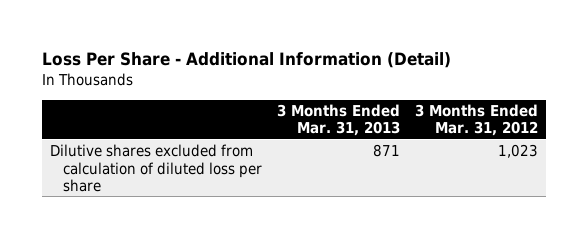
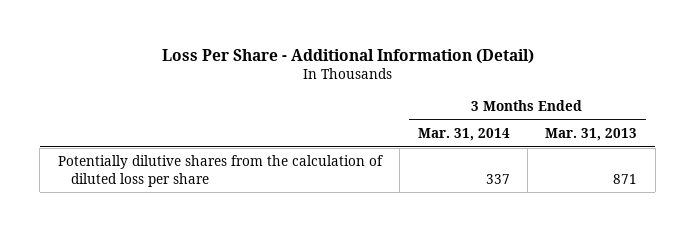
- | 3 Months Ended Mar. 31, 2013 | 3 Months Ended Mar. 31, 2012
+ | 3 Months Ended Mar. 31, 2014 | 3 Months Ended Mar. 31, 2013
- Dilutive shares excluded from calculation of diluted loss per share | 871 | 1,023
+ Potentially dilutive shares from the calculation of diluted loss per share | 337 | 871

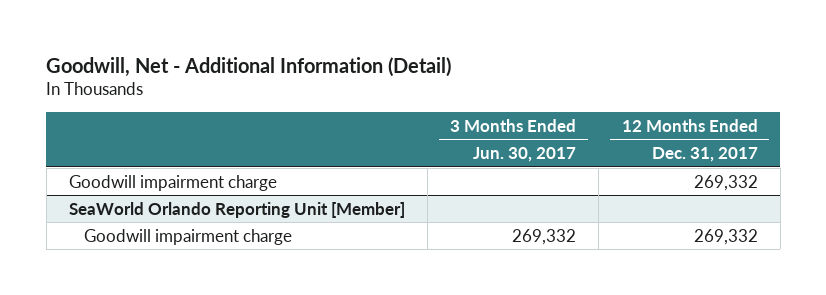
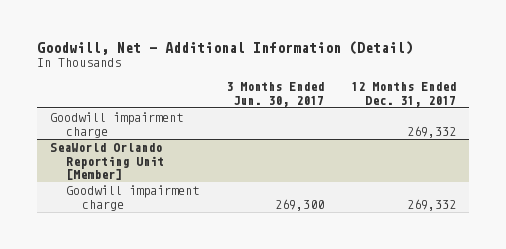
@ SeaWorld Orlando Reporting Unit [Member]
- Goodwill impairment charge | 269,332 | 269,332
+ Goodwill impairment charge | 269,300 | 269,332

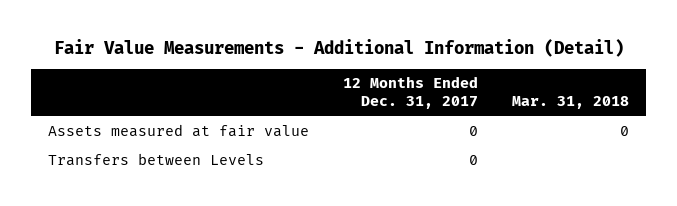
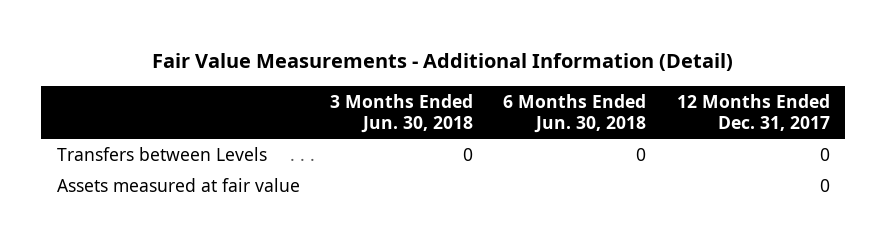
- | 12 Months Ended Dec. 31, 2017 | Mar. 31, 2018
+ | 3 Months Ended Jun. 30, 2018 | 6 Months Ended Jun. 30, 2018 | 12 Months Ended Dec. 31, 2017
moved down: Assets measured at fair value | | | 0

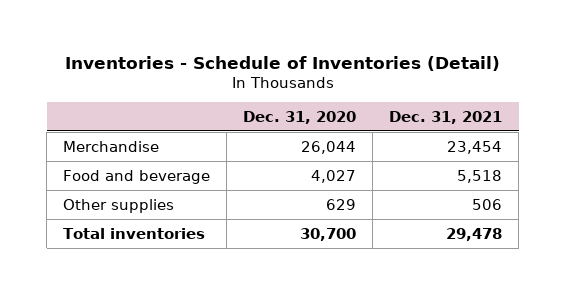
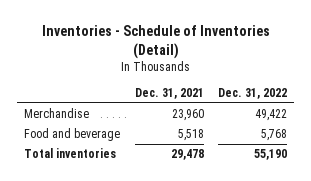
- | Dec. 31, 2020 | Dec. 31, 2021
+ | Dec. 31, 2021 | Dec. 31, 2022
- Merchandise | 26,044 | 23,454
+ Merchandise | 23,960 | 49,422
- Other supplies | 629 | 506

